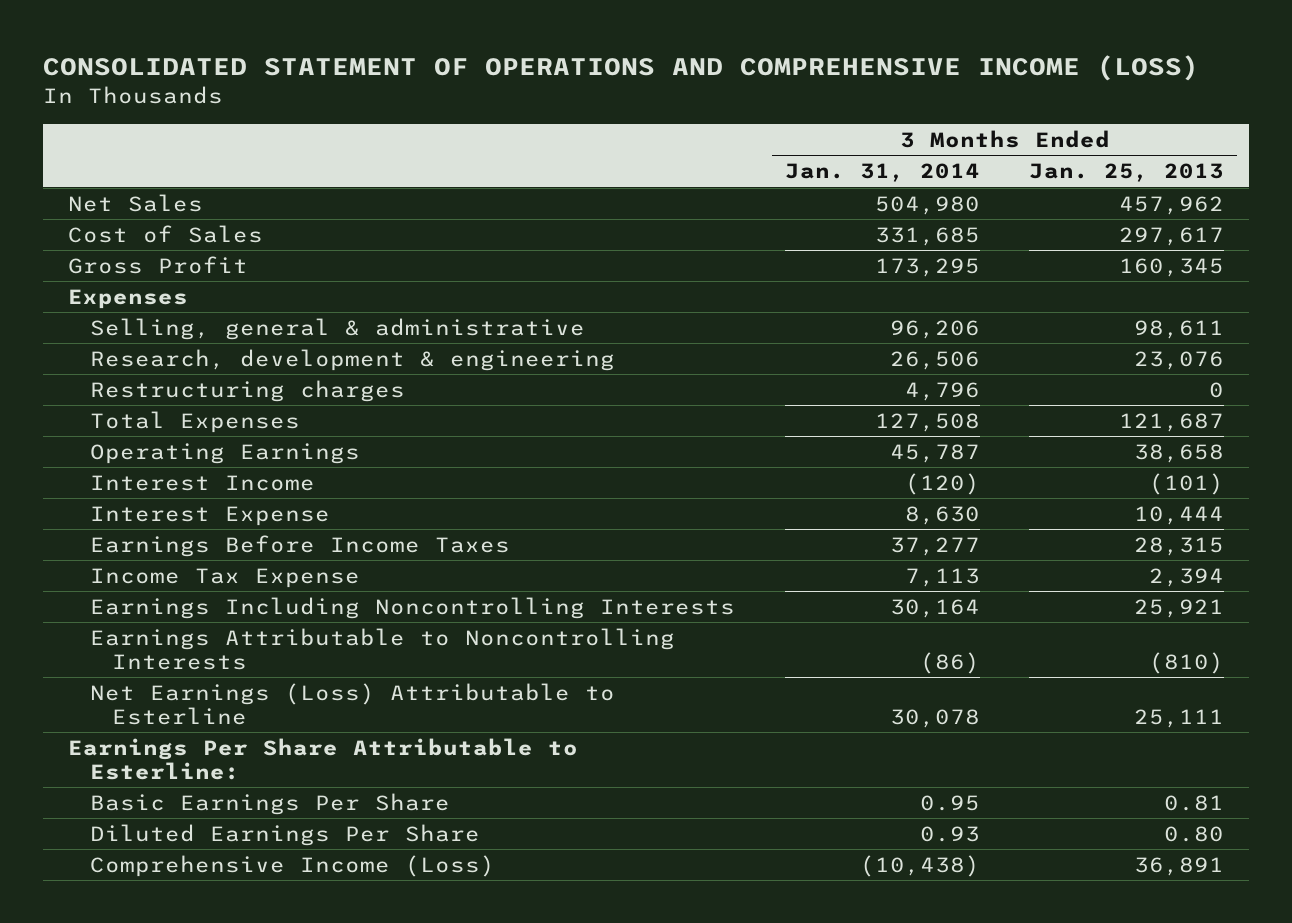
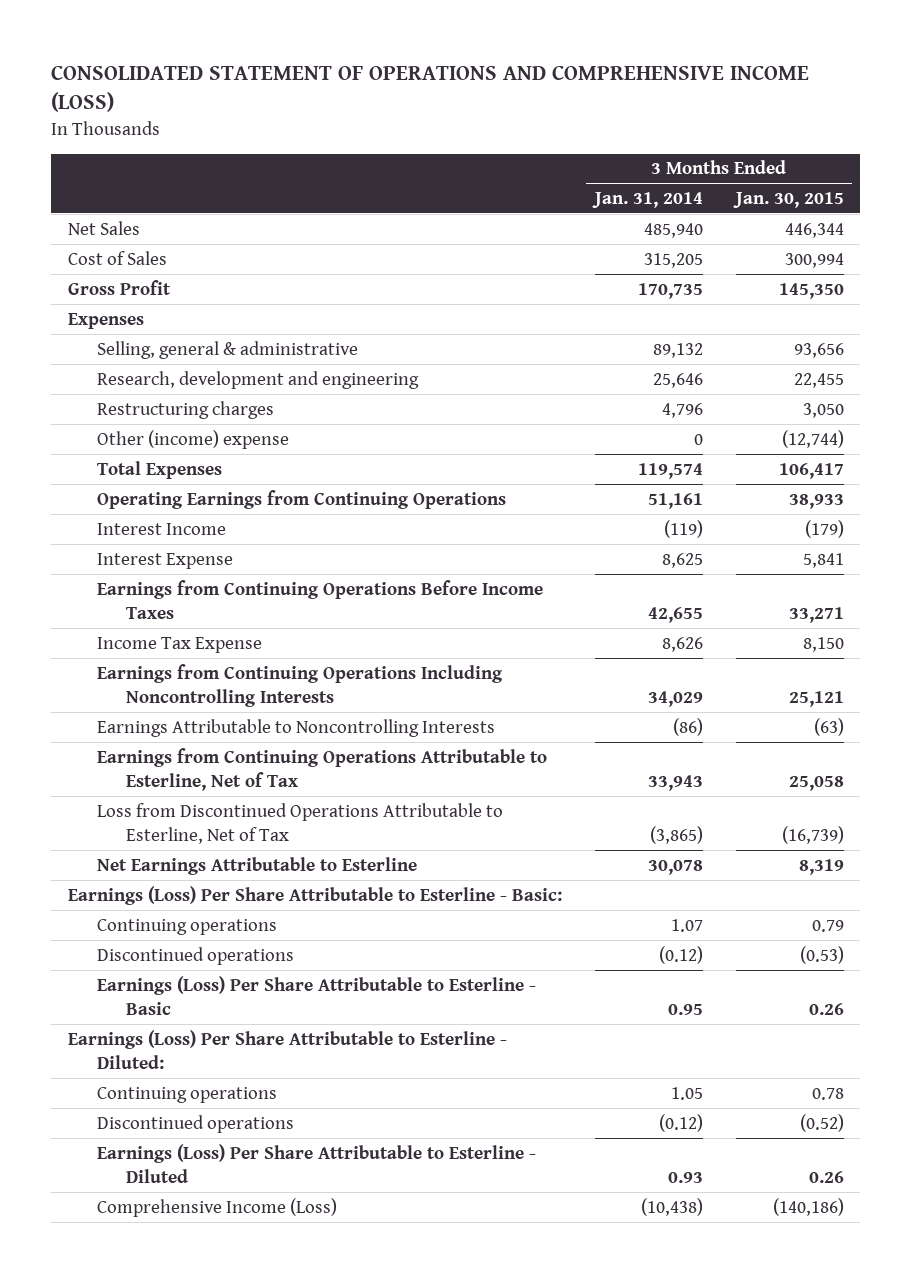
- | 3 Months Ended Jan. 31, 2014 | 3 Months Ended Jan. 25, 2013
+ | 3 Months Ended Jan. 31, 2014 | 3 Months Ended Jan. 30, 2015
- Net Sales | 504,980 | 457,962
- Cost of Sales | 331,685 | 297,617
- Gross Profit | 173,295 | 160,345
+ Net Sales | 485,940 | 446,344
+ Cost of Sales | 315,205 | 300,994
+ Gross Profit | 170,735 | 145,350
- Selling, general & administrative | 96,206 | 98,611
- Research, development & engineering | 26,506 | 23,076
+ Selling, general & administrative | 89,132 | 93,656
+ Research, development and engineering | 25,646 | 22,455
- Total Expenses | 127,508 | 121,687
- Operating Earnings | 45,787 | 38,658
- Interest Income | (120) | (101)
- Interest Expense | 8,630 | 10,444
- Earnings Before Income Taxes | 37,277 | 28,315
- Income Tax Expense | 7,113 | 2,394
- Earnings Including Noncontrolling Interests | 30,164 | 25,921
+ Other (income) expense | 0 | (12,744)
+ Total Expenses | 119,574 | 106,417
+ Operating Earnings from Continuing Operations | 51,161 | 38,933
+ Interest Income | (119) | (179)
+ Interest Expense | 8,625 | 5,841
+ Earnings from Continuing Operations Before Income Taxes | 42,655 | 33,271
+ Income Tax Expense | 8,626 | 8,150
+ Earnings from Continuing Operations Including Noncontrolling Interests | 34,029 | 25,121
- Net Earnings (Loss) Attributable to Esterline | 30,078 | 25,111
- Earnings Per Share Attributable to Esterline:
- Basic Earnings Per Share | 0.95 | 0.81
- Diluted Earnings Per Share | 0.93 | 0.80
+ Earnings from Continuing Operations Attributable to Esterline, Net of Tax | 33,943 | 25,058
+ Loss from Discontinued Operations Attributable to Esterline, Net of Tax | (3,865) | (16,739)
+ Net Earnings Attributable to Esterline | 30,078 | 8,319
+ Earnings (Loss) Per Share Attributable to Esterline - Basic:
+ Continuing operations | 1.07 | 0.79
+ Discontinued operations | (0.12) | (0.53)
+ Earnings (Loss) Per Share Attributable to Esterline - Basic | 0.95 | 0.26
+ Earnings (Loss) Per Share Attributable to Esterline - Diluted:
+ Continuing operations | 1.05 | 0.78
+ Discontinued operations | (0.12) | (0.52)
+ Earnings (Loss) Per Share Attributable to Esterline - Diluted | 0.93 | 0.26

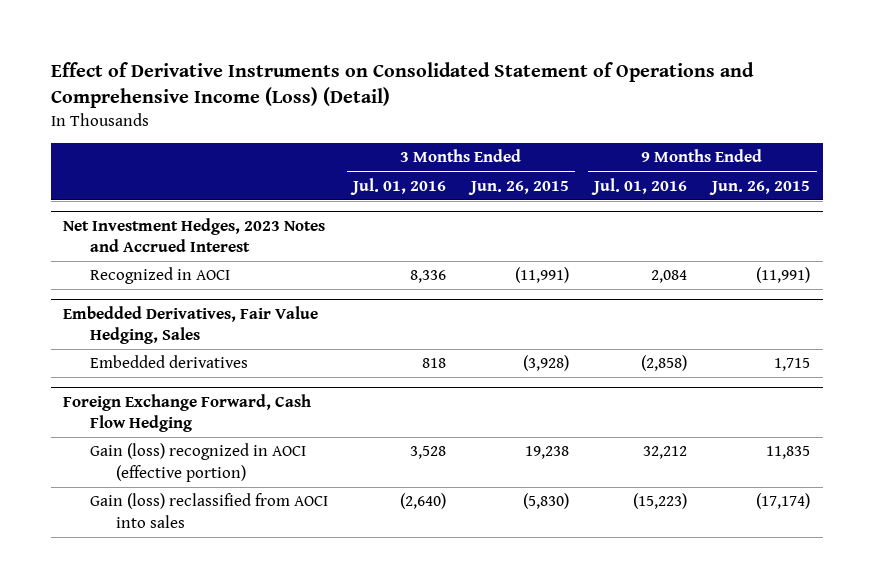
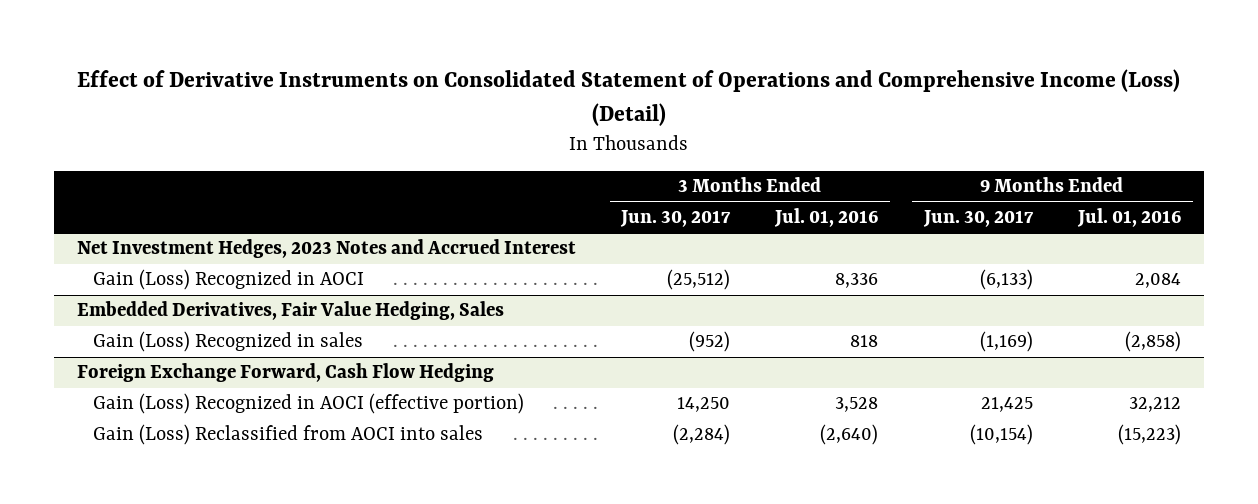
- | 3 Months Ended Jul. 01, 2016 | 3 Months Ended Jun. 26, 2015 | 9 Months Ended Jul. 01, 2016 | 9 Months Ended Jun. 26, 2015
+ | 3 Months Ended Jun. 30, 2017 | 3 Months Ended Jul. 01, 2016 | 9 Months Ended Jun. 30, 2017 | 9 Months Ended Jul. 01, 2016
@ Net Investment Hedges, 2023 Notes and Accrued Interest
- Recognized in AOCI | 8,336 | (11,991) | 2,084 | (11,991)
+ Gain (Loss) Recognized in AOCI | (25,512) | 8,336 | (6,133) | 2,084
@ Embedded Derivatives, Fair Value Hedging, Sales
- Embedded derivatives | 818 | (3,928) | (2,858) | 1,715
+ Gain (Loss) Recognized in sales | (952) | 818 | (1,169) | (2,858)
@ Foreign Exchange Forward, Cash Flow Hedging
- Gain (loss) recognized in AOCI (effective portion) | 3,528 | 19,238 | 32,212 | 11,835
- Gain (loss) reclassified from AOCI into sales | (2,640) | (5,830) | (15,223) | (17,174)
+ Gain (Loss) Recognized in AOCI (effective portion) | 14,250 | 3,528 | 21,425 | 32,212
+ Gain (Loss) Reclassified from AOCI into sales | (2,284) | (2,640) | (10,154) | (15,223)

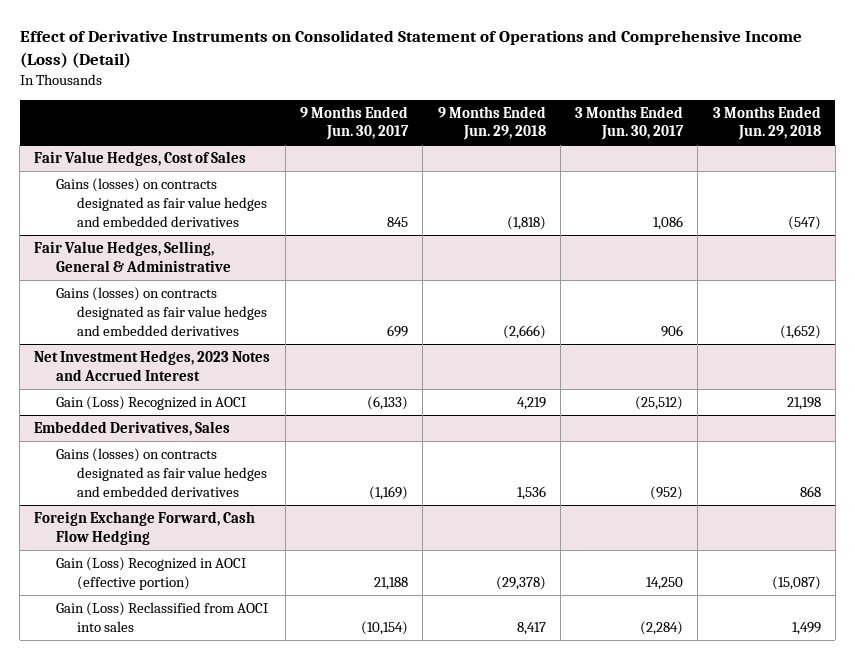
- | 3 Months Ended Jun. 30, 2017 | 3 Months Ended Jul. 01, 2016 | 9 Months Ended Jun. 30, 2017 | 9 Months Ended Jul. 01, 2016
+ | 9 Months Ended Jun. 30, 2017 | 9 Months Ended Jun. 29, 2018 | 3 Months Ended Jun. 30, 2017 | 3 Months Ended Jun. 29, 2018
+ Fair Value Hedges, Cost of Sales
+ Gains (losses) on contracts designated as fair value hedges and embedded derivatives | 845 | (1,818) | 1,086 | (547)
+ Fair Value Hedges, Selling, General & Administrative
+ Gains (losses) on contracts designated as fair value hedges and embedded derivatives | 699 | (2,666) | 906 | (1,652)
- Embedded Derivatives, Fair Value Hedging, Sales
- Gain (Loss) Recognized in sales | (952) | 818 | (1,169) | (2,858)
+ Embedded Derivatives, Sales
+ Gains (losses) on contracts designated as fair value hedges and embedded derivatives | (1,169) | 1,536 | (952) | 868
@ Foreign Exchange Forward, Cash Flow Hedging
- Gain (Loss) Recognized in AOCI (effective portion) | 14,250 | 3,528 | 21,425 | 32,212
+ Gain (Loss) Recognized in AOCI (effective portion) | 21,188 | (29,378) | 14,250 | (15,087)

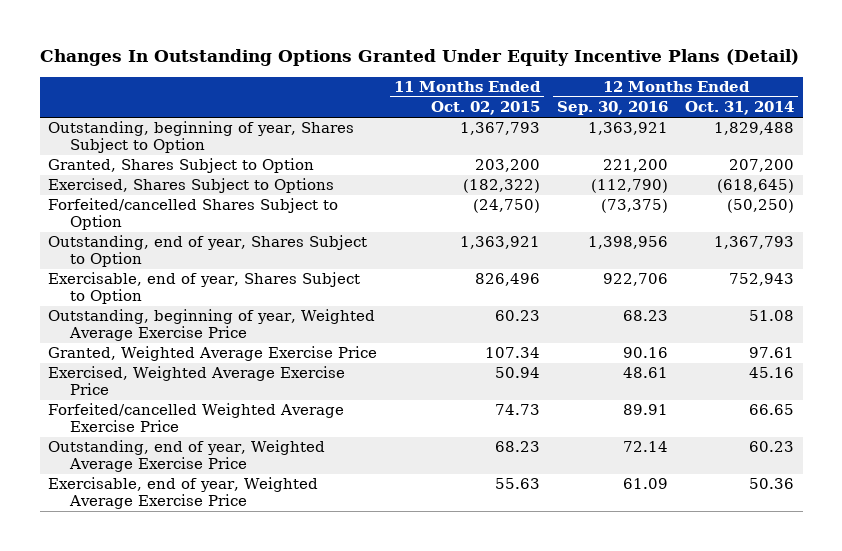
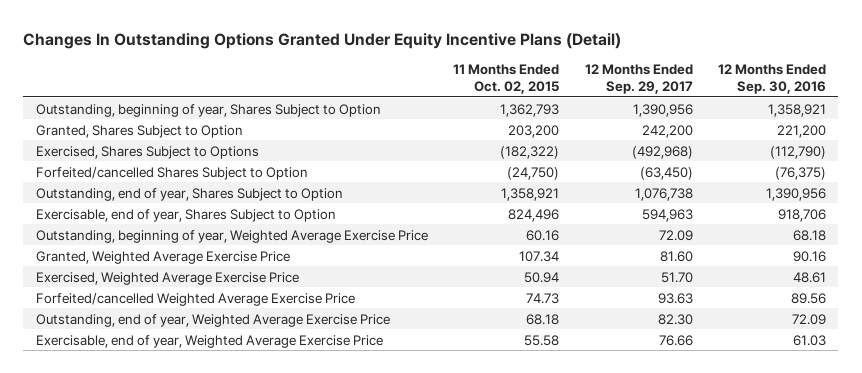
- | 11 Months Ended Oct. 02, 2015 | 12 Months Ended Sep. 30, 2016 | 12 Months Ended Oct. 31, 2014
+ | 11 Months Ended Oct. 02, 2015 | 12 Months Ended Sep. 29, 2017 | 12 Months Ended Sep. 30, 2016
- Outstanding, beginning of year, Shares Subject to Option | 1,367,793 | 1,363,921 | 1,829,488
+ Outstanding, beginning of year, Shares Subject to Option | 1,362,793 | 1,390,956 | 1,358,921
- Forfeited/cancelled Shares Subject to Option | (24,750) | (73,375) | (50,250)
- Outstanding, end of year, Shares Subject to Option | 1,363,921 | 1,398,956 | 1,367,793
- Exercisable, end of year, Shares Subject to Option | 826,496 | 922,706 | 752,943
- Outstanding, beginning of year, Weighted Average Exercise Price | 60.23 | 68.23 | 51.08
+ Forfeited/cancelled Shares Subject to Option | (24,750) | (63,450) | (76,375)
+ Outstanding, end of year, Shares Subject to Option | 1,358,921 | 1,076,738 | 1,390,956
+ Exercisable, end of year, Shares Subject to Option | 824,496 | 594,963 | 918,706
+ Outstanding, beginning of year, Weighted Average Exercise Price | 60.16 | 72.09 | 68.18
- Forfeited/cancelled Weighted Average Exercise Price | 74.73 | 89.91 | 66.65
- Outstanding, end of year, Weighted Average Exercise Price | 68.23 | 72.14 | 60.23
- Exercisable, end of year, Weighted Average Exercise Price | 55.63 | 61.09 | 50.36
+ Forfeited/cancelled Weighted Average Exercise Price | 74.73 | 93.63 | 89.56
+ Outstanding, end of year, Weighted Average Exercise Price | 68.18 | 82.30 | 72.09
+ Exercisable, end of year, Weighted Average Exercise Price | 55.58 | 76.66 | 61.03

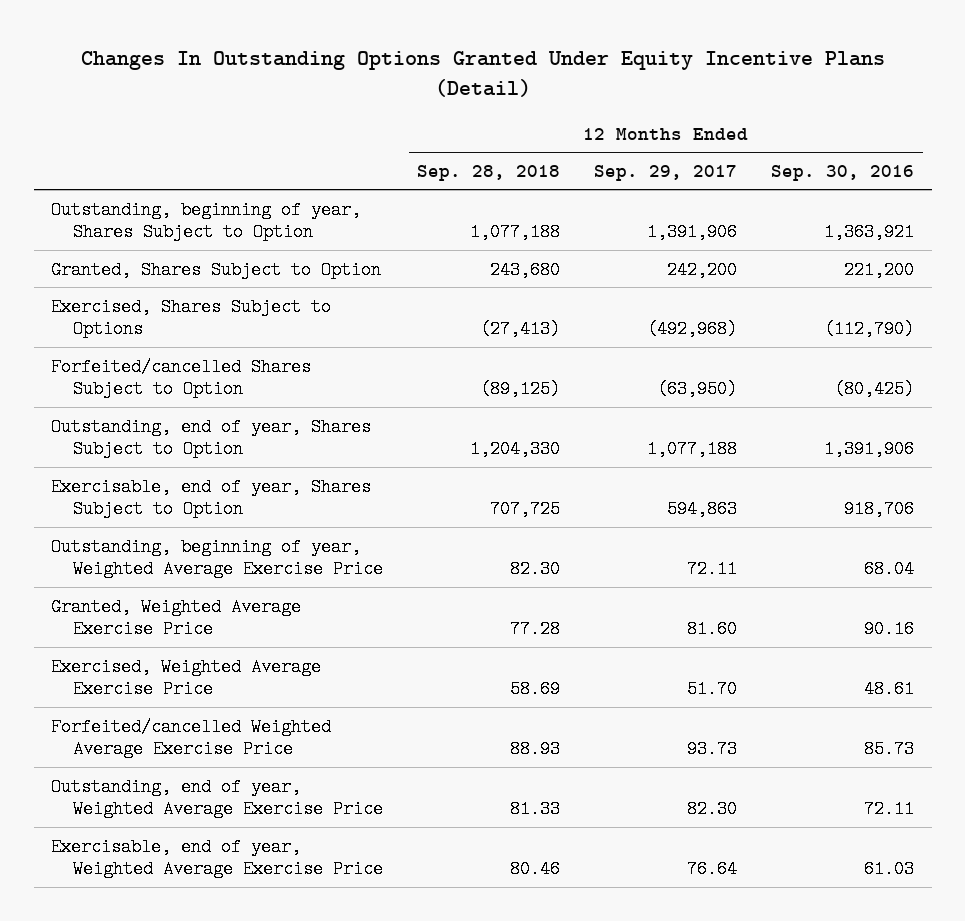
- | 11 Months Ended Oct. 02, 2015 | 12 Months Ended Sep. 29, 2017 | 12 Months Ended Sep. 30, 2016
+ | 12 Months Ended Sep. 28, 2018 | 12 Months Ended Sep. 29, 2017 | 12 Months Ended Sep. 30, 2016
- Outstanding, beginning of year, Shares Subject to Option | 1,362,793 | 1,390,956 | 1,358,921
+ Outstanding, beginning of year, Shares Subject to Option | 1,077,188 | 1,391,906 | 1,363,921
- Forfeited/cancelled Shares Subject to Option | (24,750) | (63,450) | (76,375)
- Outstanding, end of year, Shares Subject to Option | 1,358,921 | 1,076,738 | 1,390,956
- Exercisable, end of year, Shares Subject to Option | 824,496 | 594,963 | 918,706
- Outstanding, beginning of year, Weighted Average Exercise Price | 60.16 | 72.09 | 68.18
+ Forfeited/cancelled Shares Subject to Option | (89,125) | (63,950) | (80,425)
+ Outstanding, end of year, Shares Subject to Option | 1,204,330 | 1,077,188 | 1,391,906
+ Exercisable, end of year, Shares Subject to Option | 707,725 | 594,863 | 918,706
+ Outstanding, beginning of year, Weighted Average Exercise Price | 82.30 | 72.11 | 68.04
- Forfeited/cancelled Weighted Average Exercise Price | 74.73 | 93.63 | 89.56
- Outstanding, end of year, Weighted Average Exercise Price | 68.18 | 82.30 | 72.09
- Exercisable, end of year, Weighted Average Exercise Price | 55.58 | 76.66 | 61.03
+ Forfeited/cancelled Weighted Average Exercise Price | 88.93 | 93.73 | 85.73
+ Outstanding, end of year, Weighted Average Exercise Price | 81.33 | 82.30 | 72.11
+ Exercisable, end of year, Weighted Average Exercise Price | 80.46 | 76.64 | 61.03

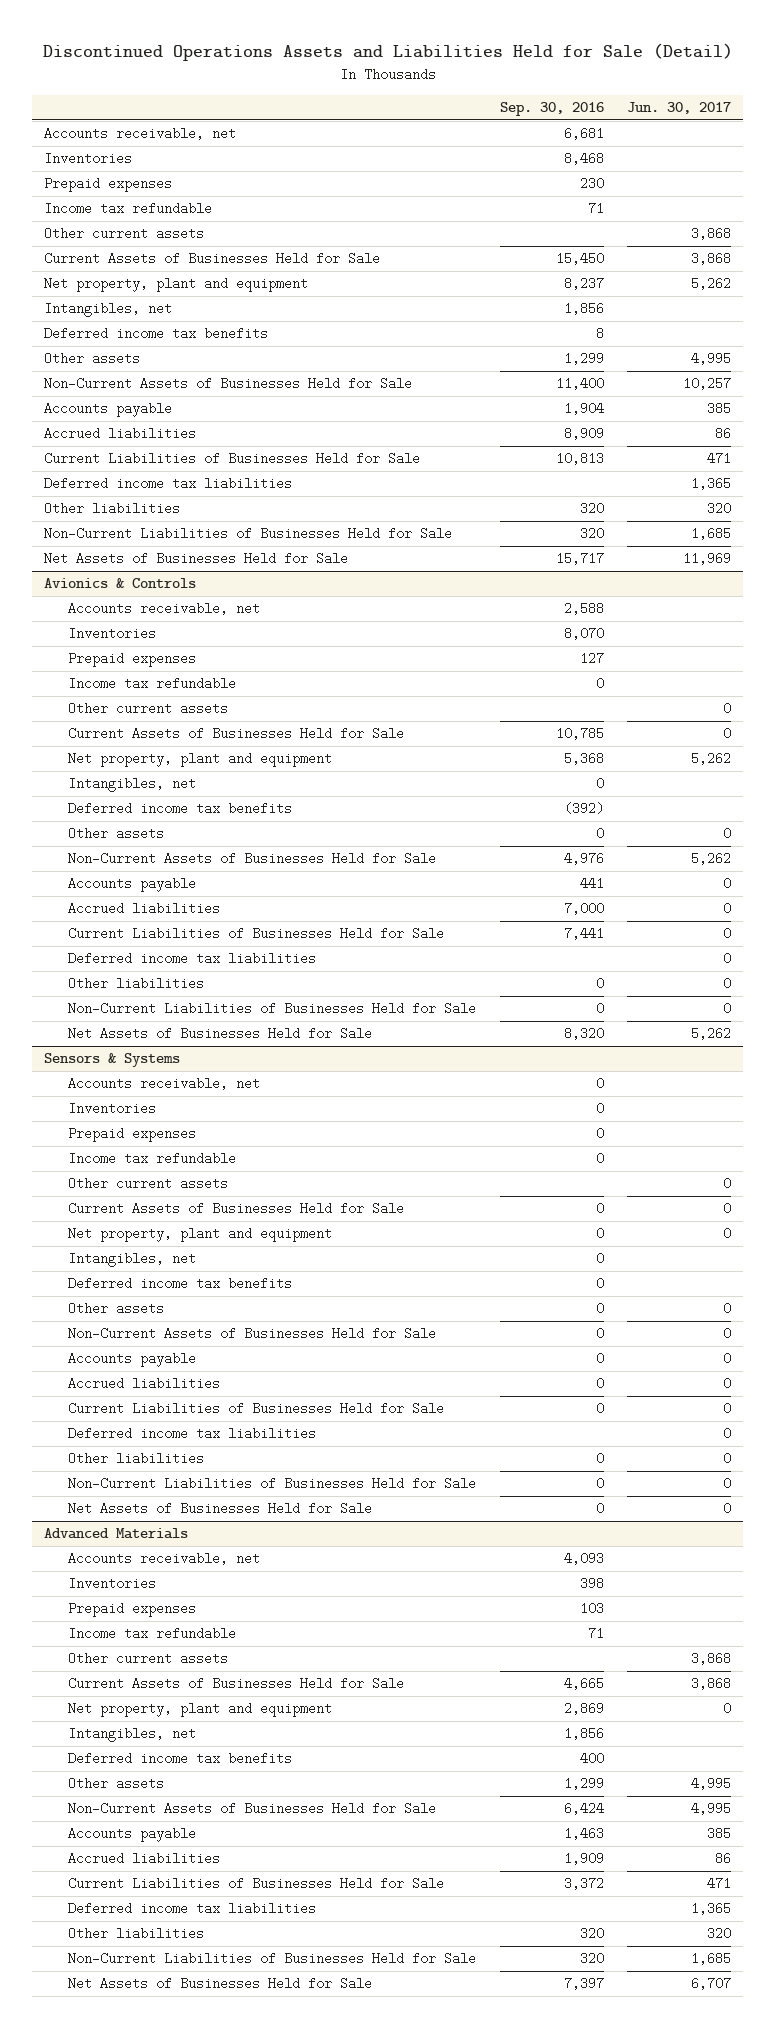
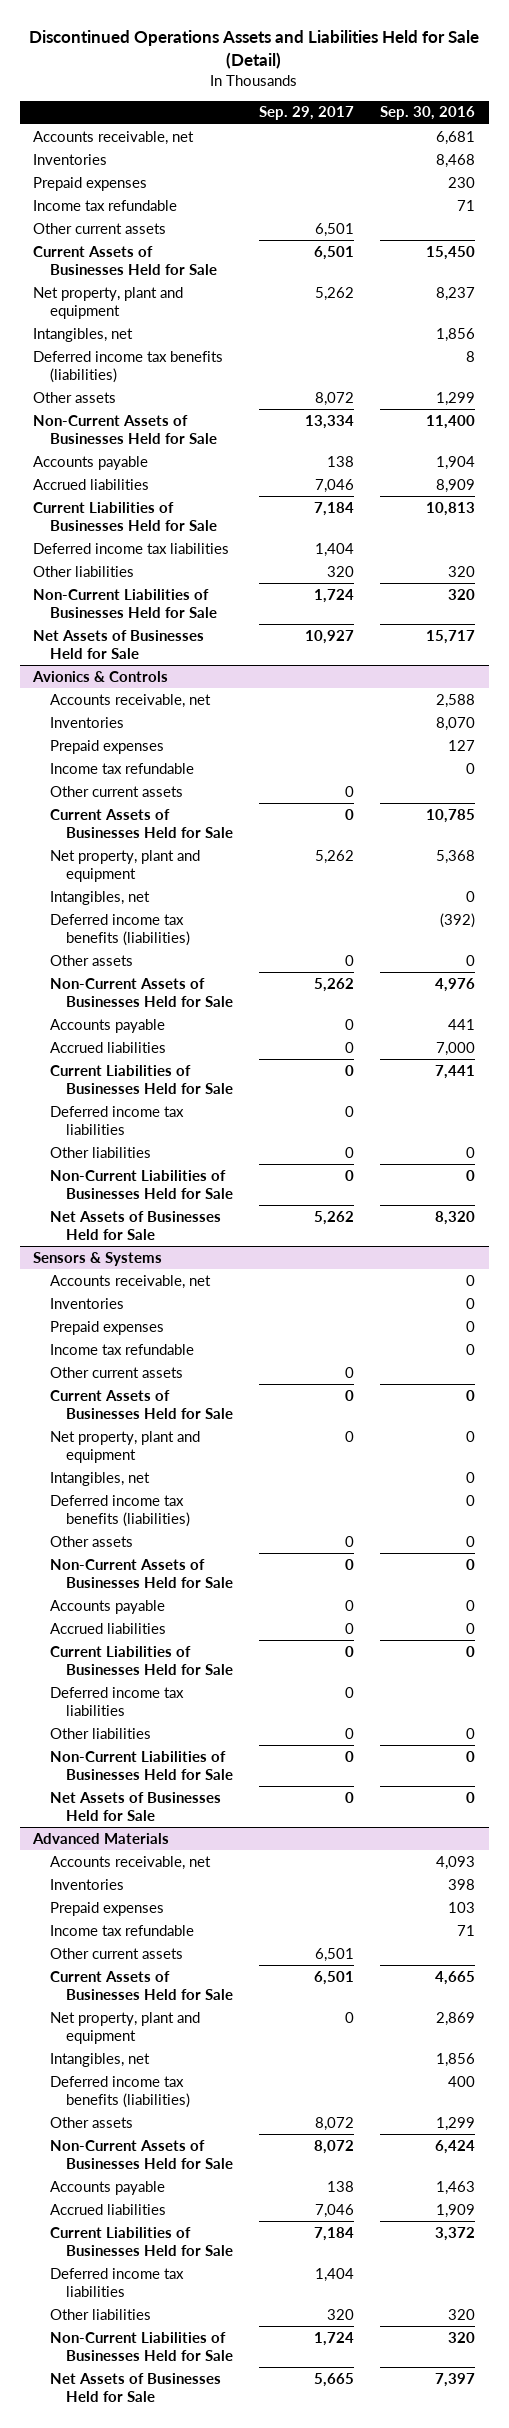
- | Sep. 30, 2016 | Jun. 30, 2017
+ | Sep. 29, 2017 | Sep. 30, 2016
- Deferred income tax benefits | 8 |
+ Deferred income tax benefits (liabilities) | | 8
@ Avionics & Controls
- Deferred income tax benefits | (392) |
+ Deferred income tax benefits (liabilities) | | (392)
@ Sensors & Systems
- Deferred income tax benefits | 0 |
+ Deferred income tax benefits (liabilities) | | 0
@ Advanced Materials
- Deferred income tax benefits | 400 |
+ Deferred income tax benefits (liabilities) | | 400

